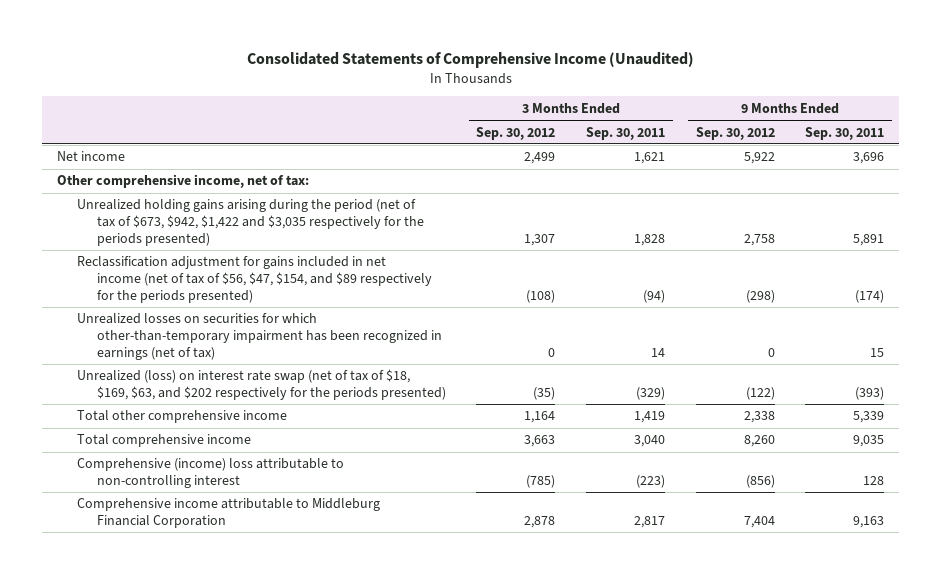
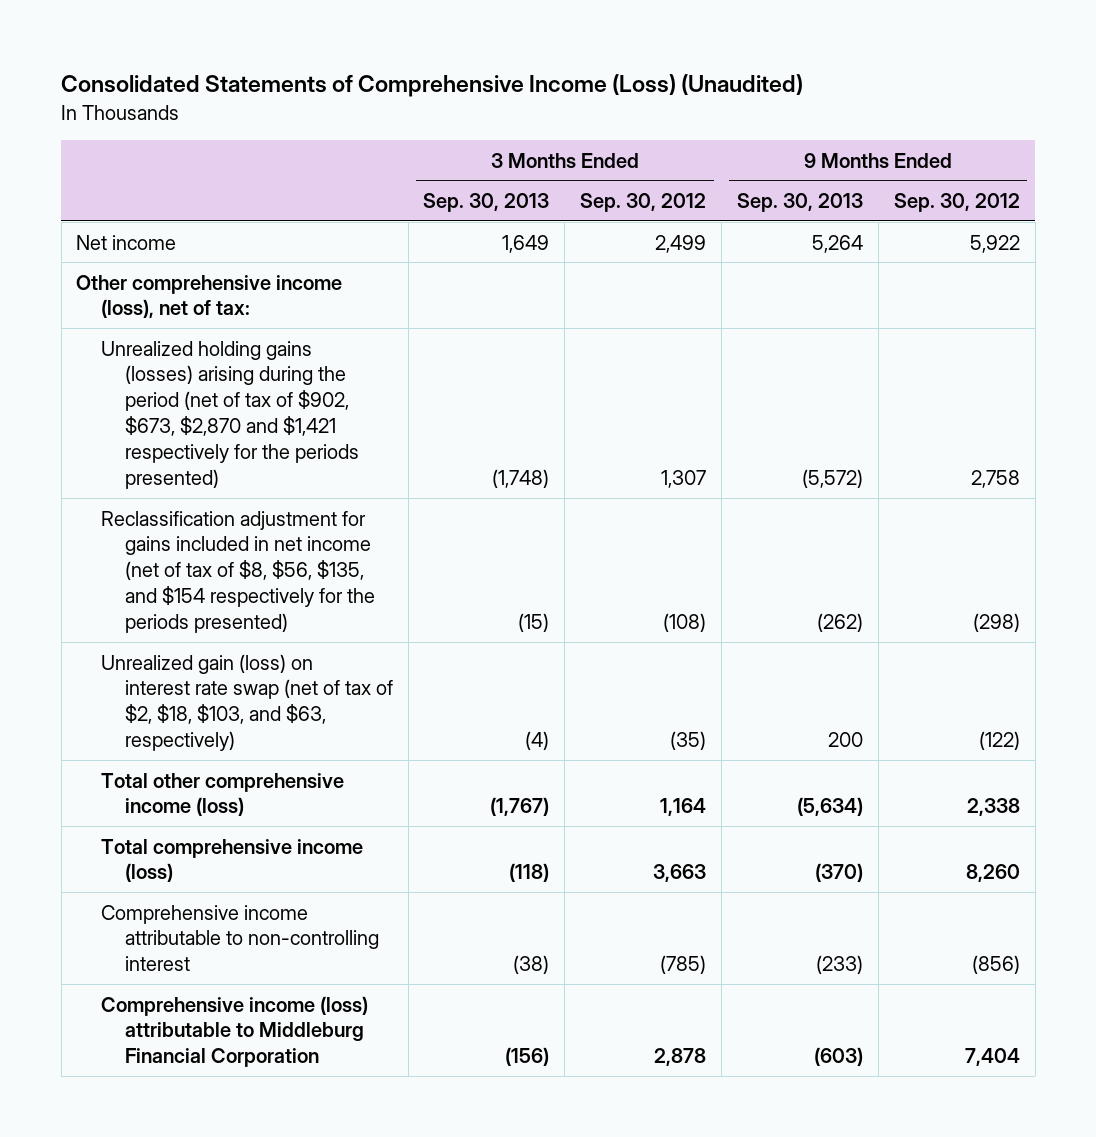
- Consolidated Statements of Comprehensive Income (Unaudited)
+ Consolidated Statements of Comprehensive Income (Loss) (Unaudited)
- | 3 Months Ended Sep. 30, 2012 | 3 Months Ended Sep. 30, 2011 | 9 Months Ended Sep. 30, 2012 | 9 Months Ended Sep. 30, 2011
+ | 3 Months Ended Sep. 30, 2013 | 3 Months Ended Sep. 30, 2012 | 9 Months Ended Sep. 30, 2013 | 9 Months Ended Sep. 30, 2012
- Other comprehensive income, net of tax:
- Unrealized holding gains arising during the period (net of tax of $673, $942, $1,422 and $3,035 respectively for the periods presented) | 1,307 | 1,828 | 2,758 | 5,891
- Reclassification adjustment for gains included in net income (net of tax of $56, $47, $154, and $89 respectively for the periods presented) | (108) | (94) | (298) | (174)
- Unrealized losses on securities for which other-than-temporary impairment has been recognized in earnings (net of tax) | 0 | 14 | 0 | 15
- Unrealized (loss) on interest rate swap (net of tax of $18, $169, $63, and $202 respectively for the periods presented) | (35) | (329) | (122) | (393)
- Total other comprehensive income | 1,164 | 1,419 | 2,338 | 5,339
- Total comprehensive income | 3,663 | 3,040 | 8,260 | 9,035
- Comprehensive (income) loss attributable to non-controlling interest | (785) | (223) | (856) | 128
- Comprehensive income attributable to Middleburg Financial Corporation | 2,878 | 2,817 | 7,404 | 9,163
+ Other comprehensive income (loss), net of tax:
+ Unrealized holding gains (losses) arising during the period (net of tax of $902, $673, $2,870 and $1,421 respectively for the periods presented) | (1,748) | 1,307 | (5,572) | 2,758
+ Reclassification adjustment for gains included in net income (net of tax of $8, $56, $135, and $154 respectively for the periods presented) | (15) | (108) | (262) | (298)
+ Unrealized gain (loss) on interest rate swap (net of tax of $2, $18, $103, and $63, respectively) | (4) | (35) | 200 | (122)
+ Total other comprehensive income (loss) | (1,767) | 1,164 | (5,634) | 2,338
+ Total comprehensive income (loss) | (118) | 3,663 | (370) | 8,260
+ Comprehensive income attributable to non-controlling interest | (38) | (785) | (233) | (856)
+ Comprehensive income (loss) attributable to Middleburg Financial Corporation | (156) | 2,878 | (603) | 7,404

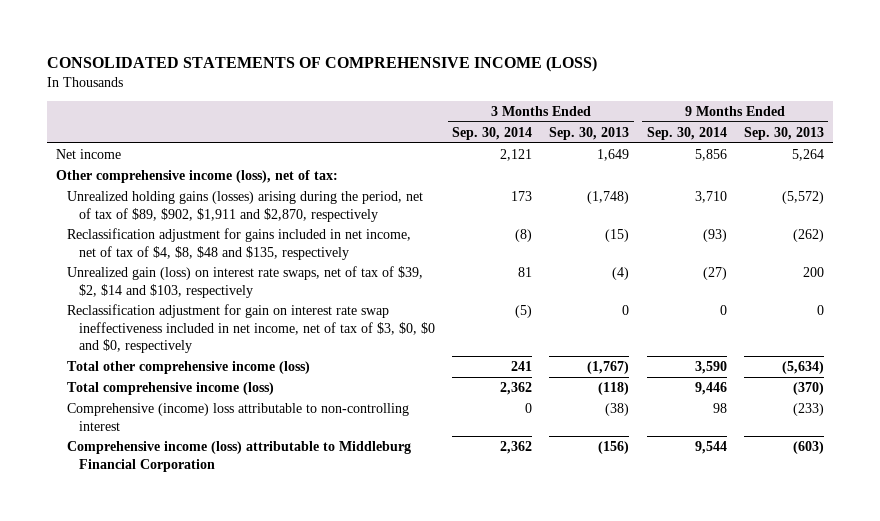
- Consolidated Statements of Comprehensive Income (Loss) (Unaudited)
+ CONSOLIDATED STATEMENTS OF COMPREHENSIVE INCOME (LOSS)
- | 3 Months Ended Sep. 30, 2013 | 3 Months Ended Sep. 30, 2012 | 9 Months Ended Sep. 30, 2013 | 9 Months Ended Sep. 30, 2012
+ | 3 Months Ended Sep. 30, 2014 | 3 Months Ended Sep. 30, 2013 | 9 Months Ended Sep. 30, 2014 | 9 Months Ended Sep. 30, 2013
- Unrealized holding gains (losses) arising during the period (net of tax of $902, $673, $2,870 and $1,421 respectively for the periods presented) | (1,748) | 1,307 | (5,572) | 2,758
- Reclassification adjustment for gains included in net income (net of tax of $8, $56, $135, and $154 respectively for the periods presented) | (15) | (108) | (262) | (298)
- Unrealized gain (loss) on interest rate swap (net of tax of $2, $18, $103, and $63, respectively) | (4) | (35) | 200 | (122)
+ Unrealized holding gains (losses) arising during the period, net of tax of $89, $902, $1,911 and $2,870, respectively | 173 | (1,748) | 3,710 | (5,572)
+ Reclassification adjustment for gains included in net income, net of tax of $4, $8, $48 and $135, respectively | (8) | (15) | (93) | (262)
+ Unrealized gain (loss) on interest rate swaps, net of tax of $39, $2, $14 and $103, respectively | 81 | (4) | (27) | 200
+ Reclassification adjustment for gain on interest rate swap ineffectiveness included in net income, net of tax of $3, $0, $0 and $0, respectively | (5) | 0 | 0 | 0
- Comprehensive income attributable to non-controlling interest | (38) | (785) | (233) | (856)
+ Comprehensive (income) loss attributable to non-controlling interest | 0 | (38) | 98 | (233)

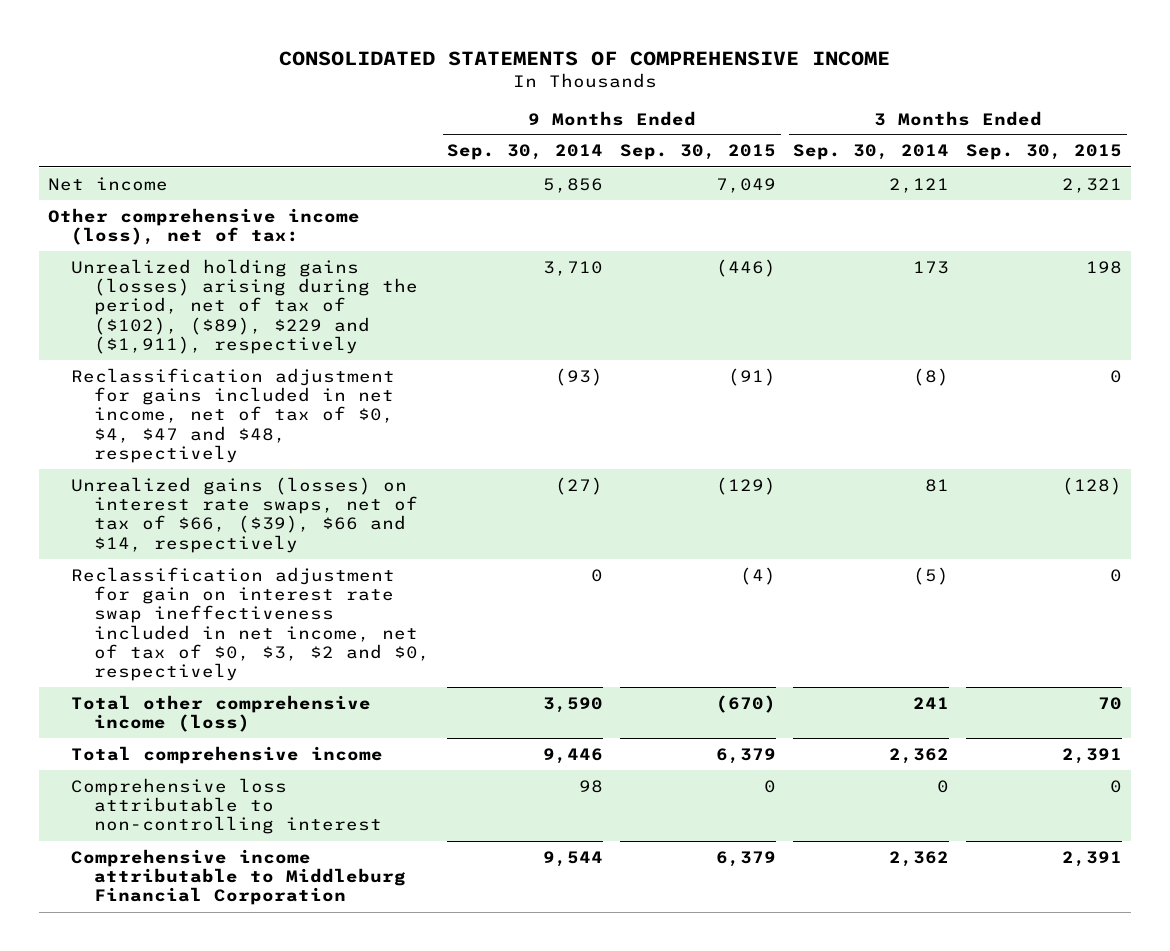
- CONSOLIDATED STATEMENTS OF COMPREHENSIVE INCOME (LOSS)
+ CONSOLIDATED STATEMENTS OF COMPREHENSIVE INCOME
- | 3 Months Ended Sep. 30, 2014 | 3 Months Ended Sep. 30, 2013 | 9 Months Ended Sep. 30, 2014 | 9 Months Ended Sep. 30, 2013
+ | 9 Months Ended Sep. 30, 2014 | 9 Months Ended Sep. 30, 2015 | 3 Months Ended Sep. 30, 2014 | 3 Months Ended Sep. 30, 2015
- Unrealized holding gains (losses) arising during the period, net of tax of $89, $902, $1,911 and $2,870, respectively | 173 | (1,748) | 3,710 | (5,572)
- Reclassification adjustment for gains included in net income, net of tax of $4, $8, $48 and $135, respectively | (8) | (15) | (93) | (262)
- Unrealized gain (loss) on interest rate swaps, net of tax of $39, $2, $14 and $103, respectively | 81 | (4) | (27) | 200
- Reclassification adjustment for gain on interest rate swap ineffectiveness included in net income, net of tax of $3, $0, $0 and $0, respectively | (5) | 0 | 0 | 0
+ Unrealized holding gains (losses) arising during the period, net of tax of ($102), ($89), $229 and ($1,911), respectively | 3,710 | (446) | 173 | 198
+ Reclassification adjustment for gains included in net income, net of tax of $0, $4, $47 and $48, respectively | (93) | (91) | (8) | 0
+ Unrealized gains (losses) on interest rate swaps, net of tax of $66, ($39), $66 and $14, respectively | (27) | (129) | 81 | (128)
+ Reclassification adjustment for gain on interest rate swap ineffectiveness included in net income, net of tax of $0, $3, $2 and $0, respectively | 0 | (4) | (5) | 0
- Total comprehensive income (loss) | 2,362 | (118) | 9,446 | (370)
- Comprehensive (income) loss attributable to non-controlling interest | 0 | (38) | 98 | (233)
- Comprehensive income (loss) attributable to Middleburg Financial Corporation | 2,362 | (156) | 9,544 | (603)
+ Total comprehensive income | 9,446 | 6,379 | 2,362 | 2,391
+ Comprehensive loss attributable to non-controlling interest | 98 | 0 | 0 | 0
+ Comprehensive income attributable to Middleburg Financial Corporation | 9,544 | 6,379 | 2,362 | 2,391

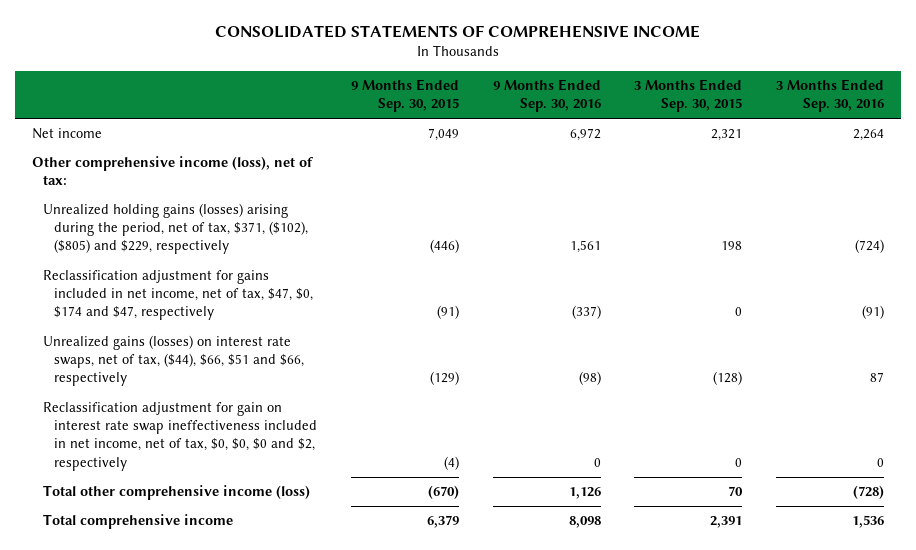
- | 9 Months Ended Sep. 30, 2014 | 9 Months Ended Sep. 30, 2015 | 3 Months Ended Sep. 30, 2014 | 3 Months Ended Sep. 30, 2015
+ | 9 Months Ended Sep. 30, 2015 | 9 Months Ended Sep. 30, 2016 | 3 Months Ended Sep. 30, 2015 | 3 Months Ended Sep. 30, 2016
- Unrealized holding gains (losses) arising during the period, net of tax of ($102), ($89), $229 and ($1,911), respectively | 3,710 | (446) | 173 | 198
- Reclassification adjustment for gains included in net income, net of tax of $0, $4, $47 and $48, respectively | (93) | (91) | (8) | 0
- Unrealized gains (losses) on interest rate swaps, net of tax of $66, ($39), $66 and $14, respectively | (27) | (129) | 81 | (128)
- Reclassification adjustment for gain on interest rate swap ineffectiveness included in net income, net of tax of $0, $3, $2 and $0, respectively | 0 | (4) | (5) | 0
+ Unrealized holding gains (losses) arising during the period, net of tax, $371, ($102), ($805) and $229, respectively | (446) | 1,561 | 198 | (724)
+ Reclassification adjustment for gains included in net income, net of tax, $47, $0, $174 and $47, respectively | (91) | (337) | 0 | (91)
+ Unrealized gains (losses) on interest rate swaps, net of tax, ($44), $66, $51 and $66, respectively | (129) | (98) | (128) | 87
+ Reclassification adjustment for gain on interest rate swap ineffectiveness included in net income, net of tax, $0, $0, $0 and $2, respectively | (4) | 0 | 0 | 0
- Comprehensive loss attributable to non-controlling interest | 98 | 0 | 0 | 0
- Comprehensive income attributable to Middleburg Financial Corporation | 9,544 | 6,379 | 2,362 | 2,391

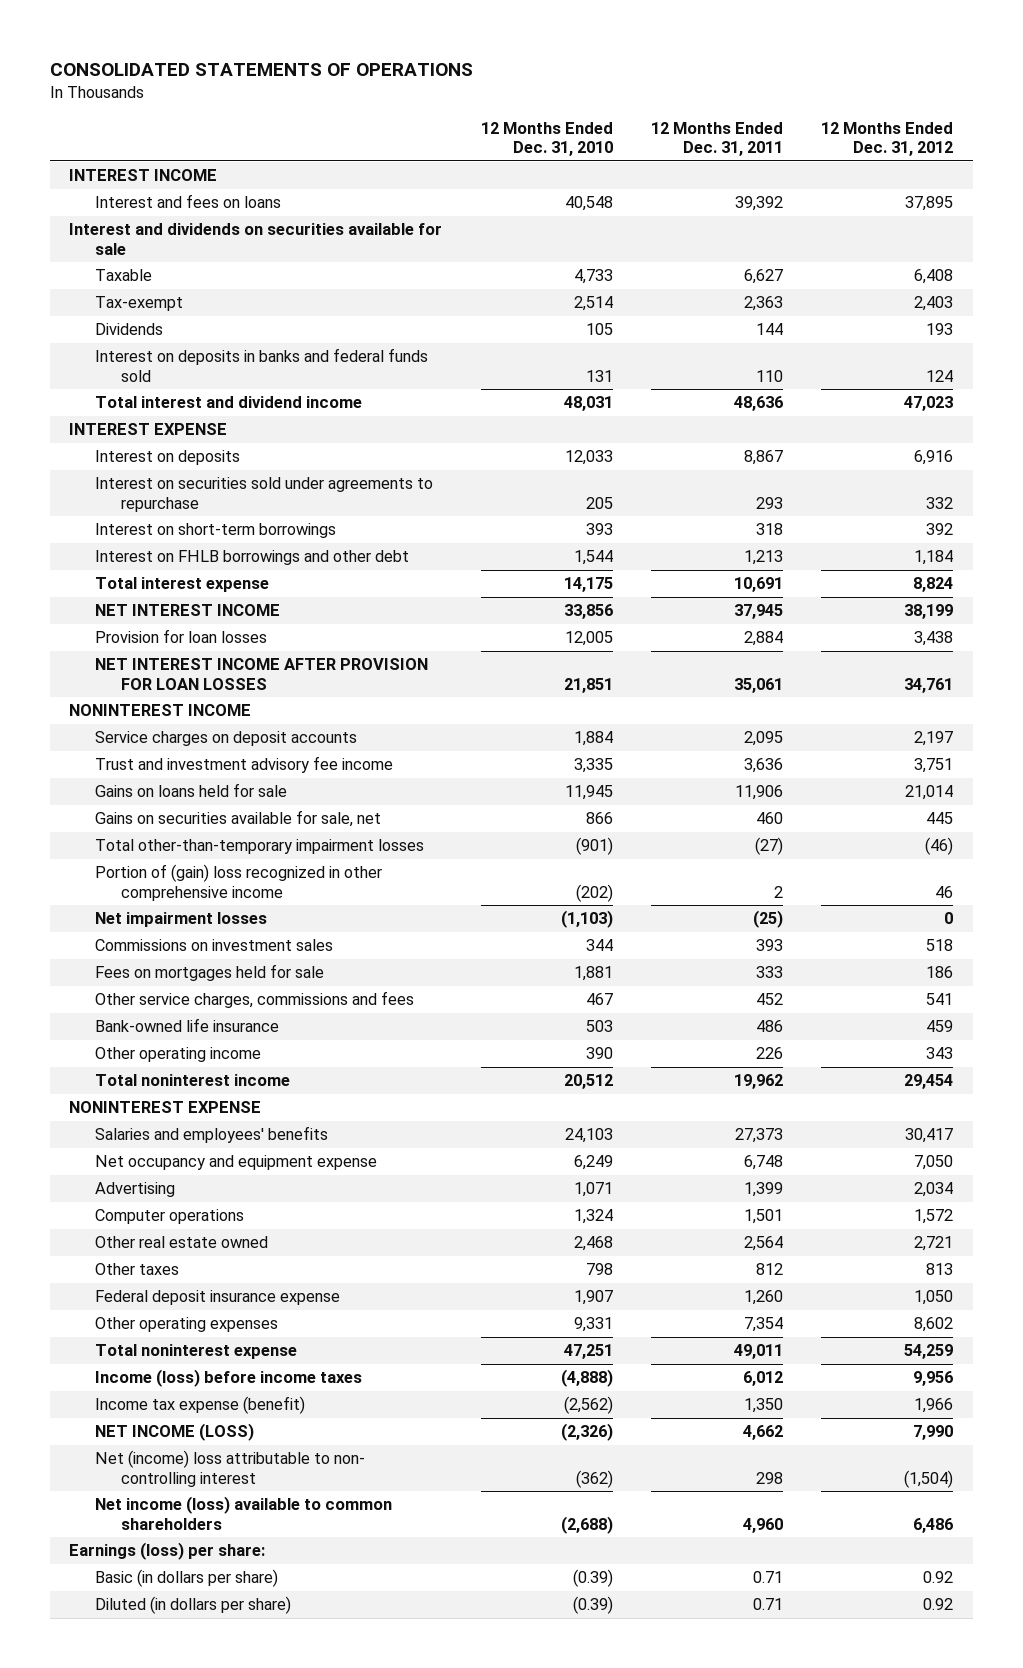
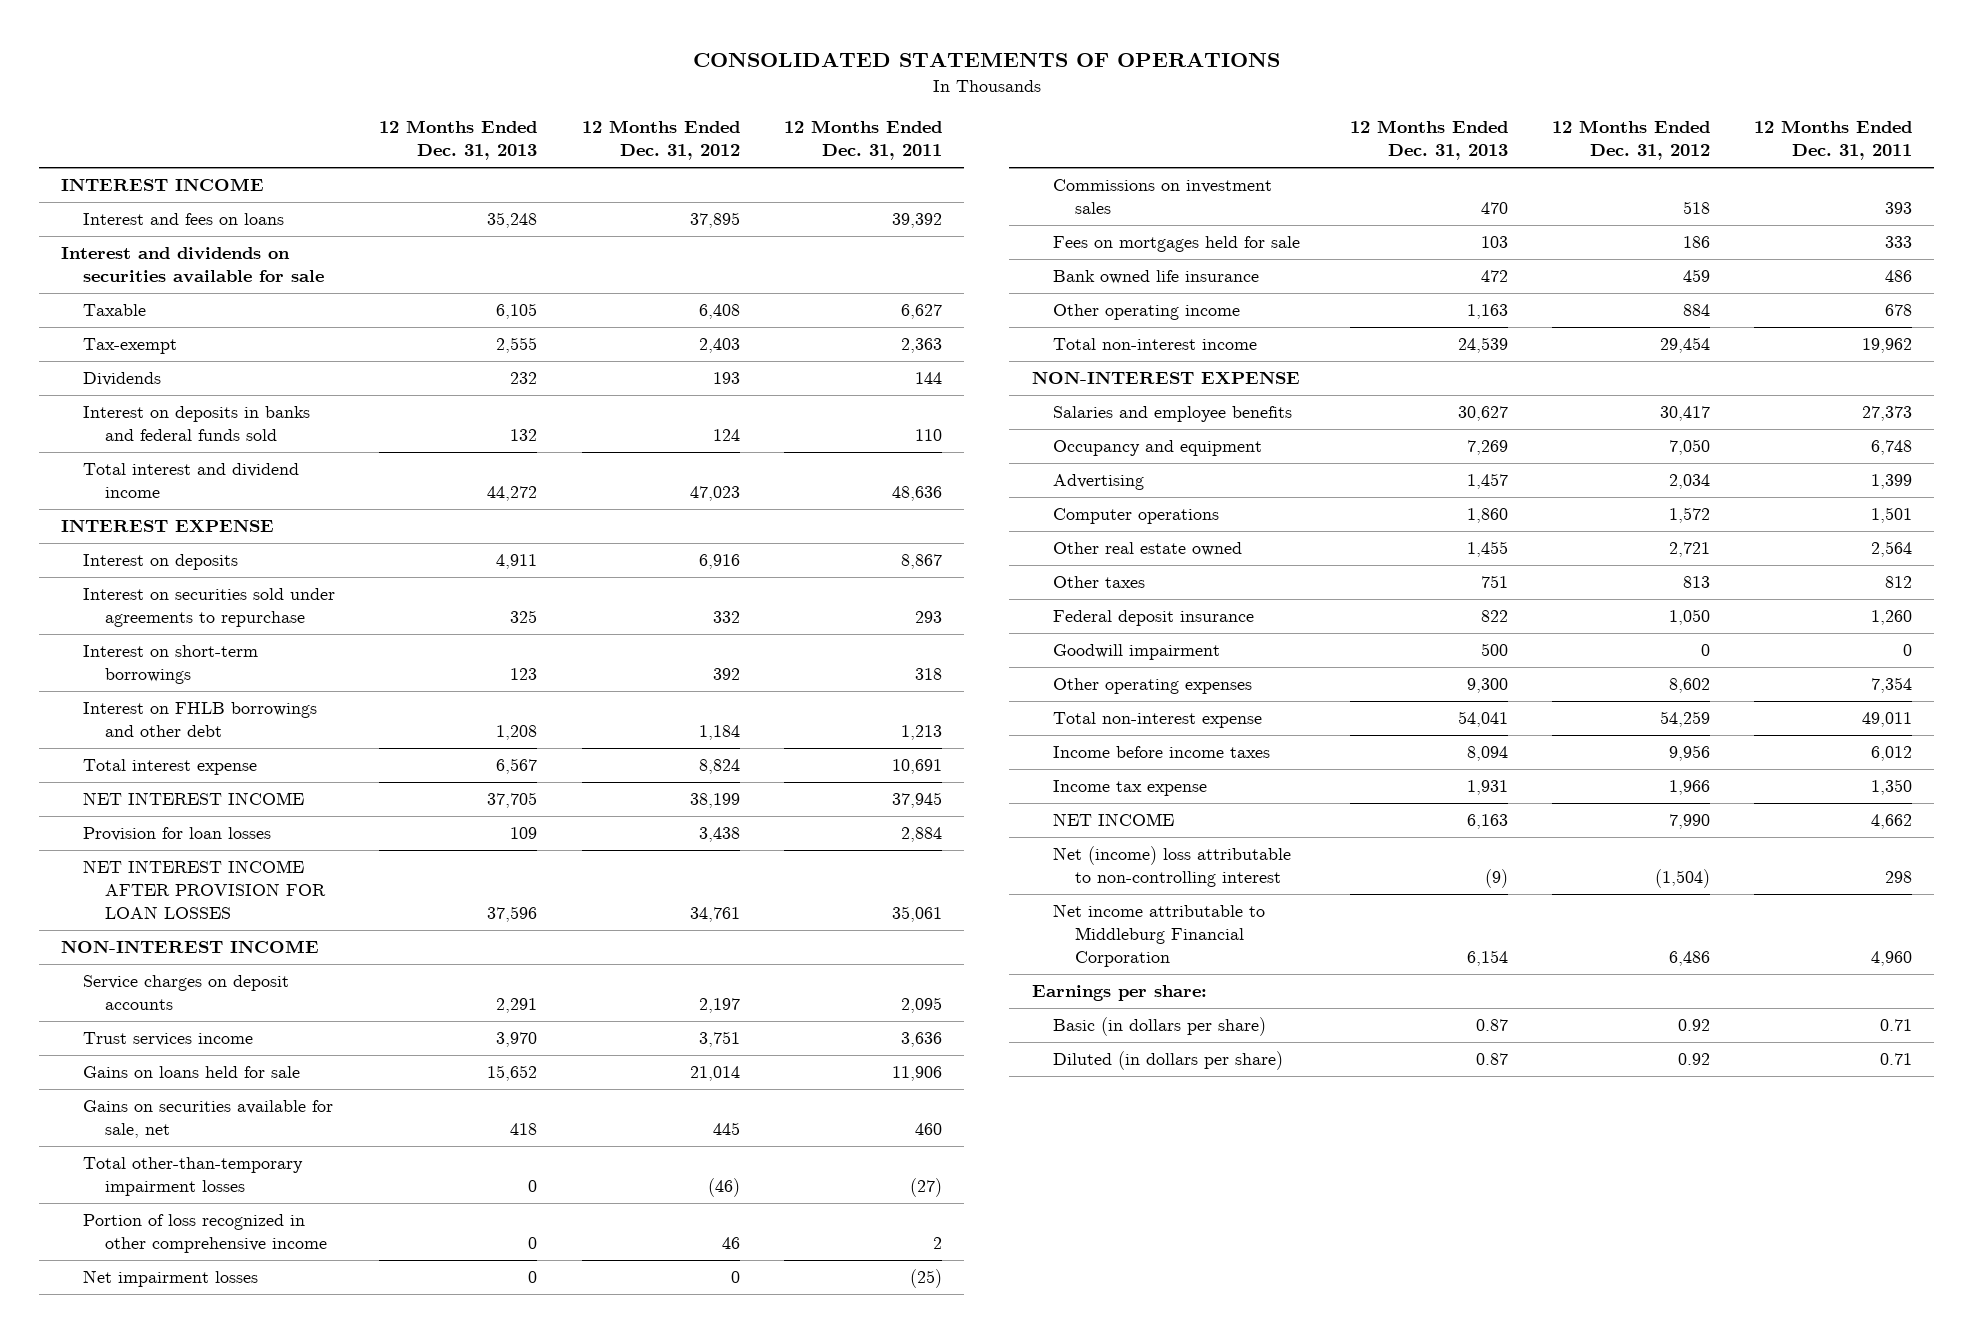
- | 12 Months Ended Dec. 31, 2010 | 12 Months Ended Dec. 31, 2011 | 12 Months Ended Dec. 31, 2012
+ | 12 Months Ended Dec. 31, 2013 | 12 Months Ended Dec. 31, 2012 | 12 Months Ended Dec. 31, 2011
- NONINTEREST INCOME
+ NON-INTEREST INCOME
- Trust and investment advisory fee income | 3,335 | 3,636 | 3,751
+ Trust services income | 3,970 | 3,751 | 3,636
- Portion of (gain) loss recognized in other comprehensive income | (202) | 2 | 46
+ Portion of loss recognized in other comprehensive income | 0 | 46 | 2
- Other service charges, commissions and fees | 467 | 452 | 541
- Bank-owned life insurance | 503 | 486 | 459
- Other operating income | 390 | 226 | 343
- Total noninterest income | 20,512 | 19,962 | 29,454
- NONINTEREST EXPENSE
- Salaries and employees' benefits | 24,103 | 27,373 | 30,417
- Net occupancy and equipment expense | 6,249 | 6,748 | 7,050
+ Bank owned life insurance | 472 | 459 | 486
+ Other operating income | 1,163 | 884 | 678
+ Total non-interest income | 24,539 | 29,454 | 19,962
+ NON-INTEREST EXPENSE
+ Salaries and employee benefits | 30,627 | 30,417 | 27,373
+ Occupancy and equipment | 7,269 | 7,050 | 6,748
- Federal deposit insurance expense | 1,907 | 1,260 | 1,050
+ Federal deposit insurance | 822 | 1,050 | 1,260
+ Goodwill impairment | 500 | 0 | 0
- Total noninterest expense | 47,251 | 49,011 | 54,259
- Income (loss) before income taxes | (4,888) | 6,012 | 9,956
- Income tax expense (benefit) | (2,562) | 1,350 | 1,966
- NET INCOME (LOSS) | (2,326) | 4,662 | 7,990
- Net (income) loss attributable to non- controlling interest | (362) | 298 | (1,504)
- Net income (loss) available to common shareholders | (2,688) | 4,960 | 6,486
- Earnings (loss) per share:
+ Total non-interest expense | 54,041 | 54,259 | 49,011
+ Income before income taxes | 8,094 | 9,956 | 6,012
+ Income tax expense | 1,931 | 1,966 | 1,350
+ NET INCOME | 6,163 | 7,990 | 4,662
+ Net (income) loss attributable to non-controlling interest | (9) | (1,504) | 298
+ Net income attributable to Middleburg Financial Corporation | 6,154 | 6,486 | 4,960
+ Earnings per share:

